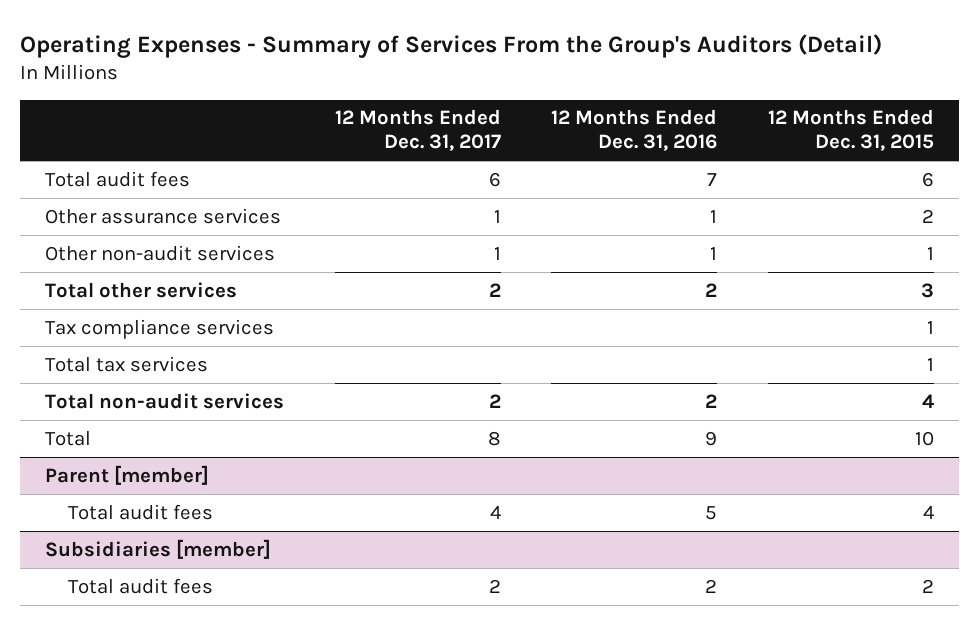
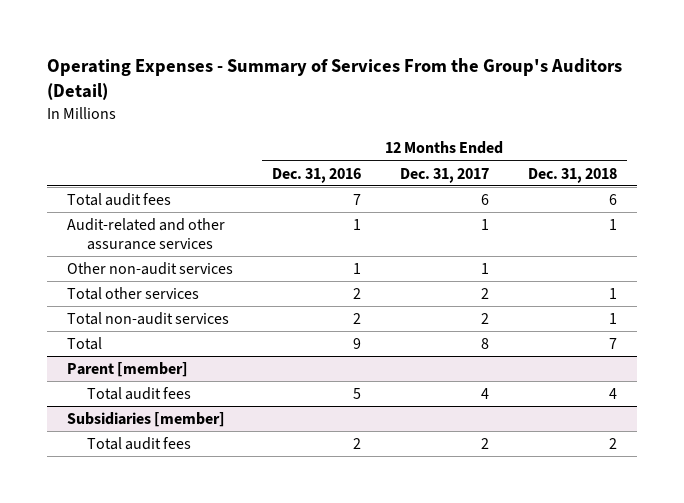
- | 12 Months Ended Dec. 31, 2017 | 12 Months Ended Dec. 31, 2016 | 12 Months Ended Dec. 31, 2015
+ | 12 Months Ended Dec. 31, 2016 | 12 Months Ended Dec. 31, 2017 | 12 Months Ended Dec. 31, 2018
- Other assurance services | 1 | 1 | 2
+ Audit-related and other assurance services | 1 | 1 | 1
- Tax compliance services | | | 1
- Total tax services | | | 1

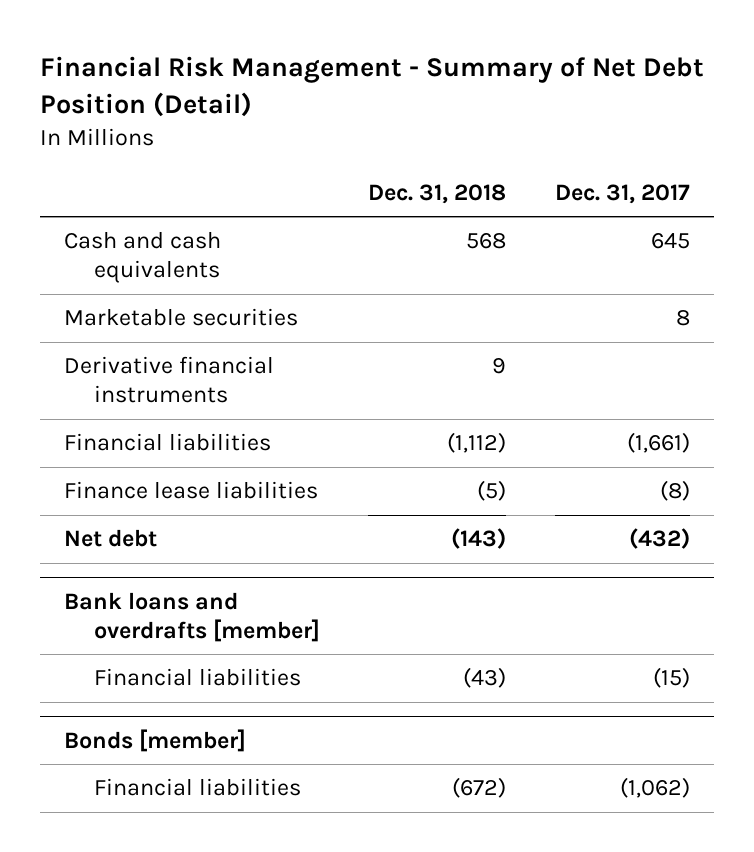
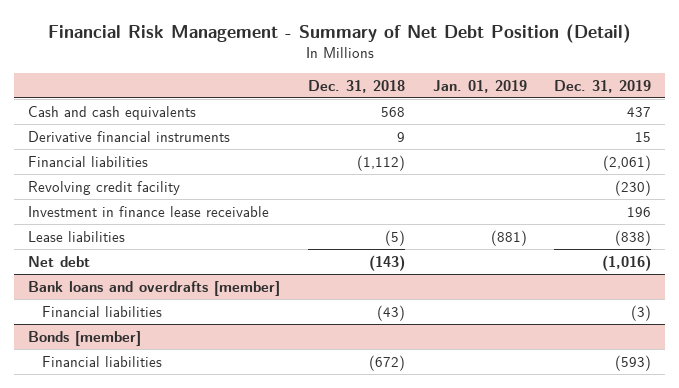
- | Dec. 31, 2018 | Dec. 31, 2017
+ | Dec. 31, 2018 | Jan. 01, 2019 | Dec. 31, 2019
- Marketable securities | | 8
- Finance lease liabilities | (5) | (8)
+ Revolving credit facility | | | (230)
+ Investment in finance lease receivable | | | 196
+ Lease liabilities | (5) | (881) | (838)

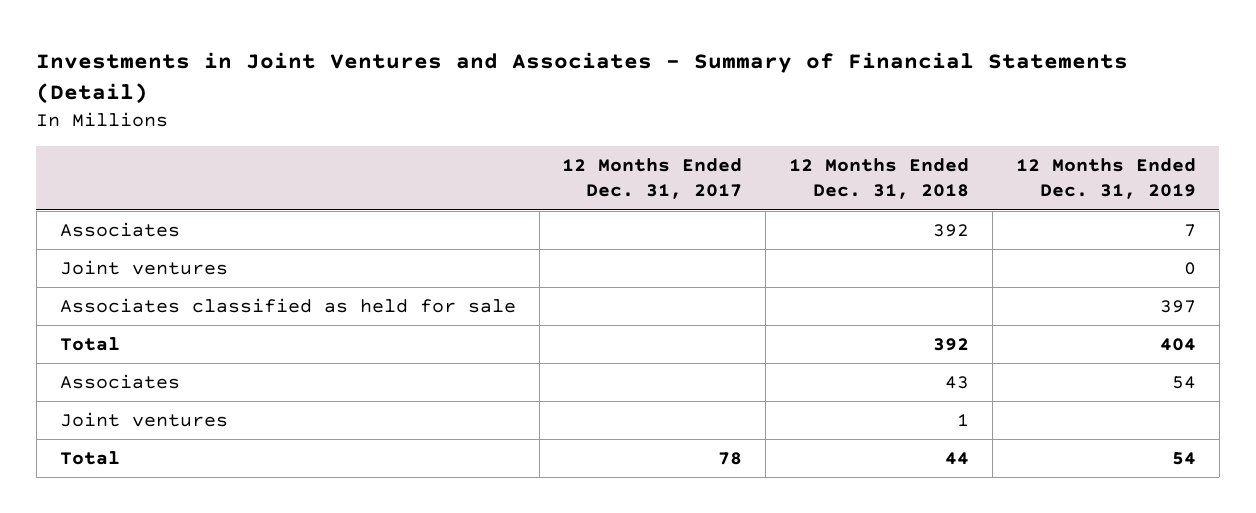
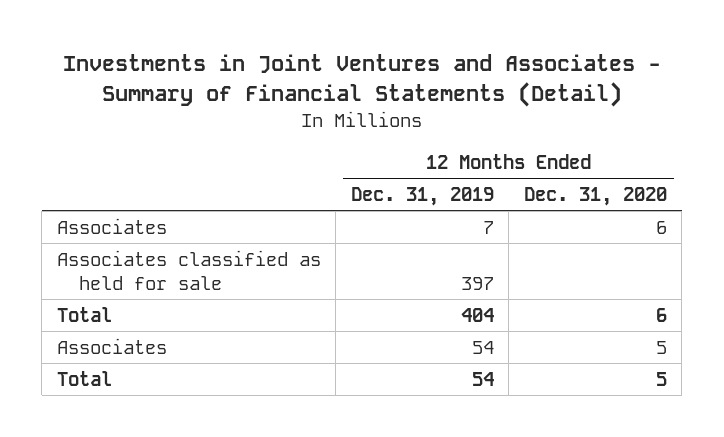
- | 12 Months Ended Dec. 31, 2017 | 12 Months Ended Dec. 31, 2018 | 12 Months Ended Dec. 31, 2019
+ | 12 Months Ended Dec. 31, 2019 | 12 Months Ended Dec. 31, 2020
- Joint ventures | | | 0
- Joint ventures | | 1 |

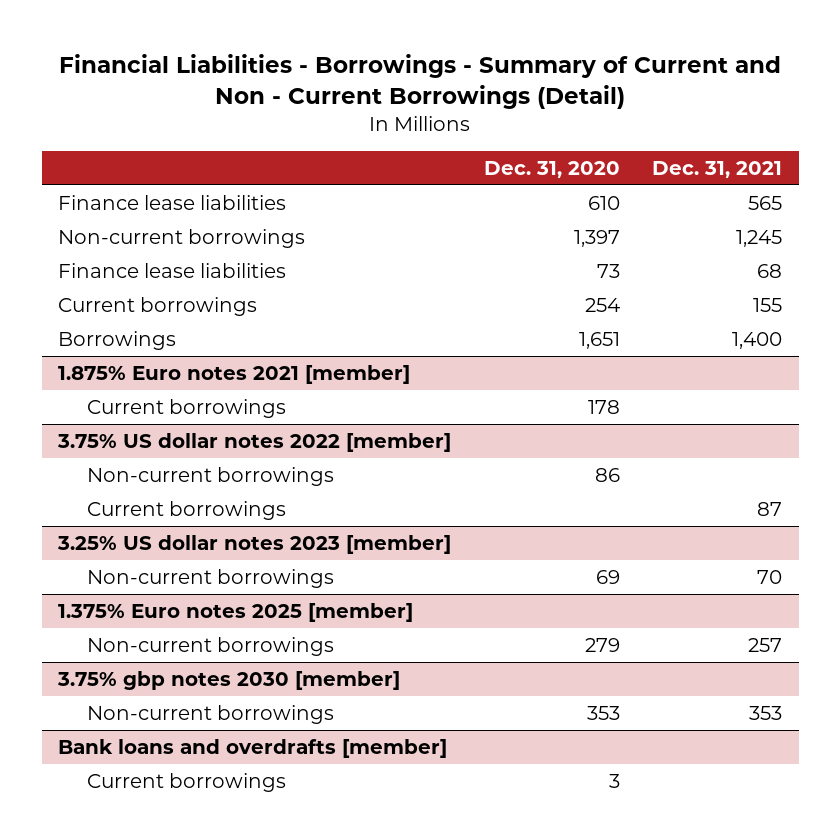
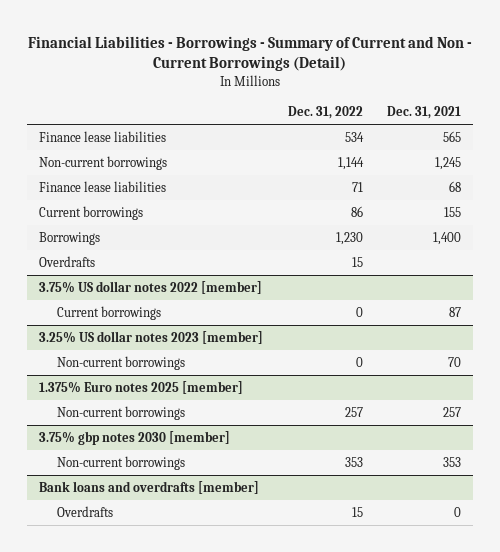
- | Dec. 31, 2020 | Dec. 31, 2021
+ | Dec. 31, 2022 | Dec. 31, 2021
- 1.875% Euro notes 2021 [member]
- Current borrowings | 178 |
+ Overdrafts | 15 |
@ 3.75% US dollar notes 2022 [member]
- Non-current borrowings | 86 |
@ Bank loans and overdrafts [member]
- Current borrowings | 3 |
+ Overdrafts | 15 | 0

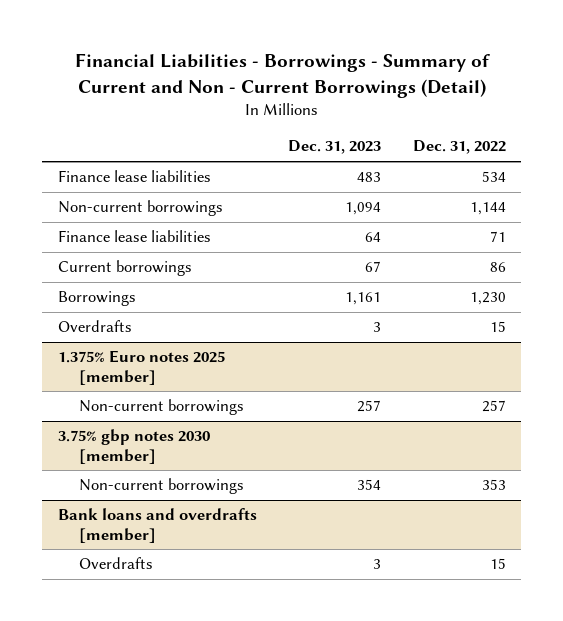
- | Dec. 31, 2022 | Dec. 31, 2021
+ | Dec. 31, 2023 | Dec. 31, 2022
- 3.75% US dollar notes 2022 [member]
- Current borrowings | 0 | 87
- 3.25% US dollar notes 2023 [member]
- Non-current borrowings | 0 | 70

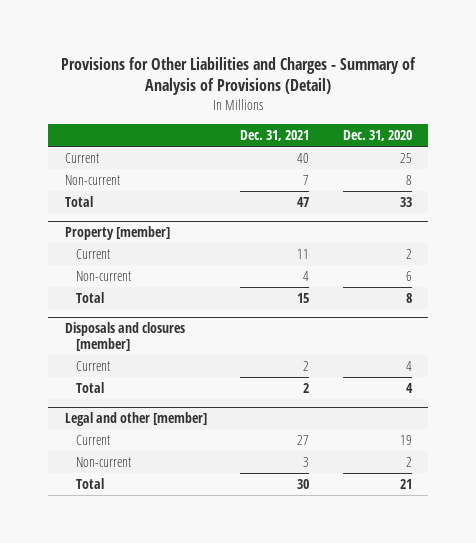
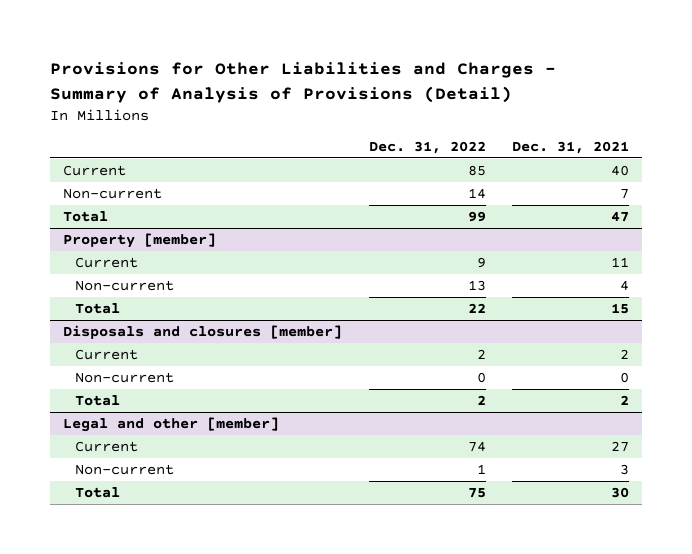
- | Dec. 31, 2021 | Dec. 31, 2020
+ | Dec. 31, 2022 | Dec. 31, 2021
@ Disposals and closures [member]
+ Non-current | 0 | 0

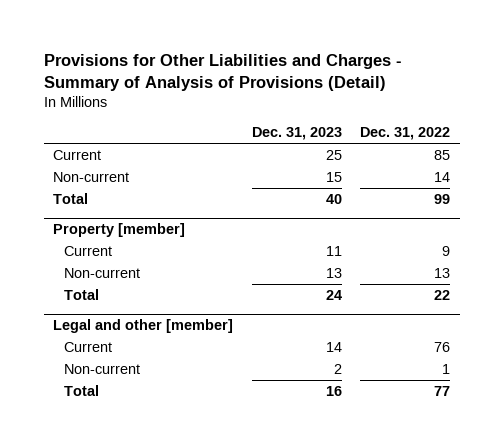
- | Dec. 31, 2022 | Dec. 31, 2021
+ | Dec. 31, 2023 | Dec. 31, 2022
- Disposals and closures [member]
- Current | 2 | 2
- Non-current | 0 | 0
- Total | 2 | 2
@ Legal and other [member]
- Current | 74 | 27
+ Current | 14 | 76
- Total | 75 | 30
+ Total | 16 | 77

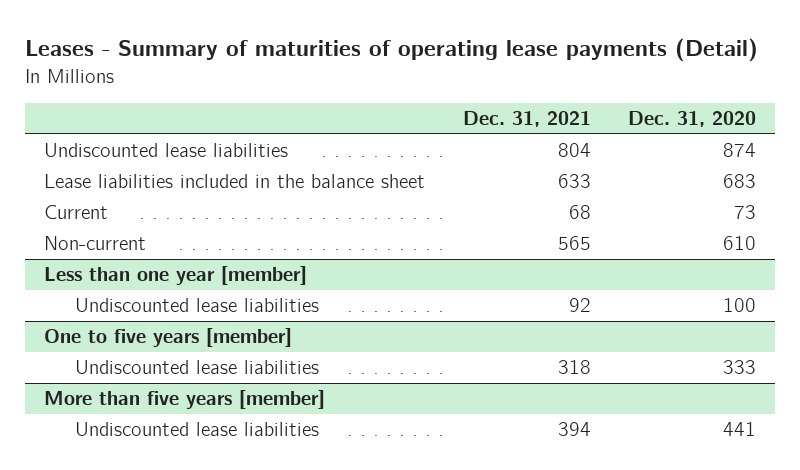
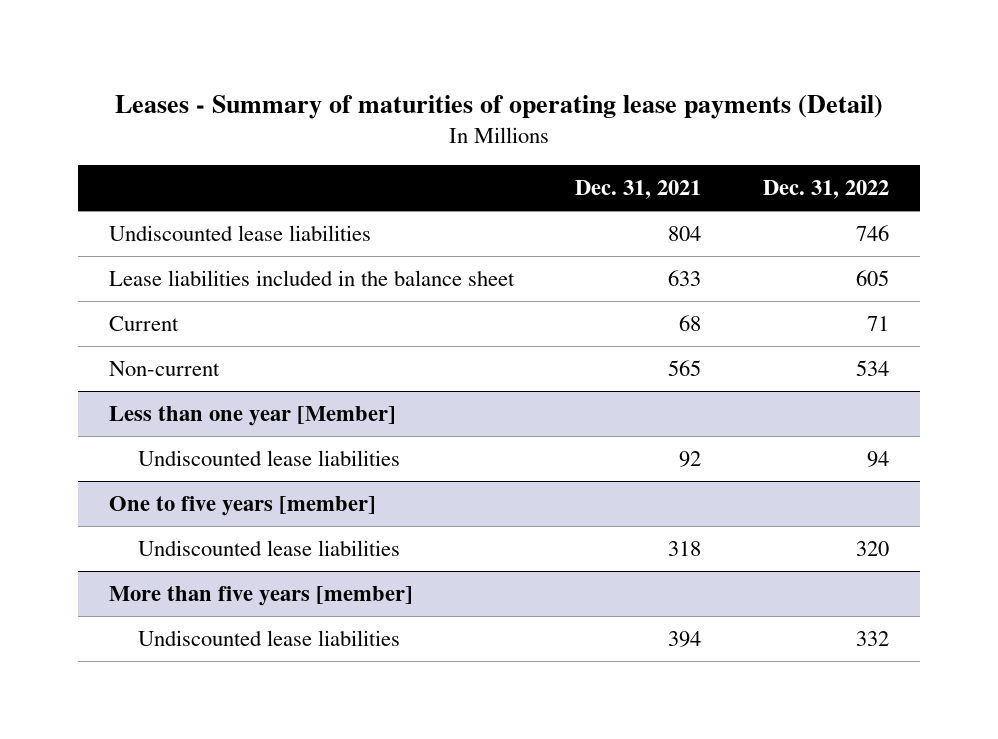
- | Dec. 31, 2021 | Dec. 31, 2020
+ | Dec. 31, 2021 | Dec. 31, 2022
- Less than one year [member]
+ Less than one year [Member]

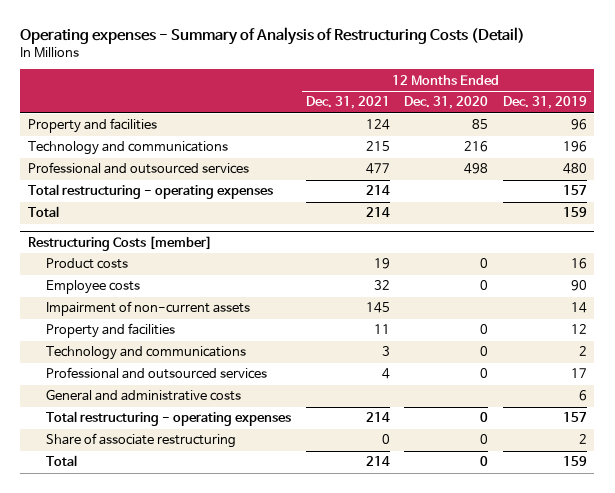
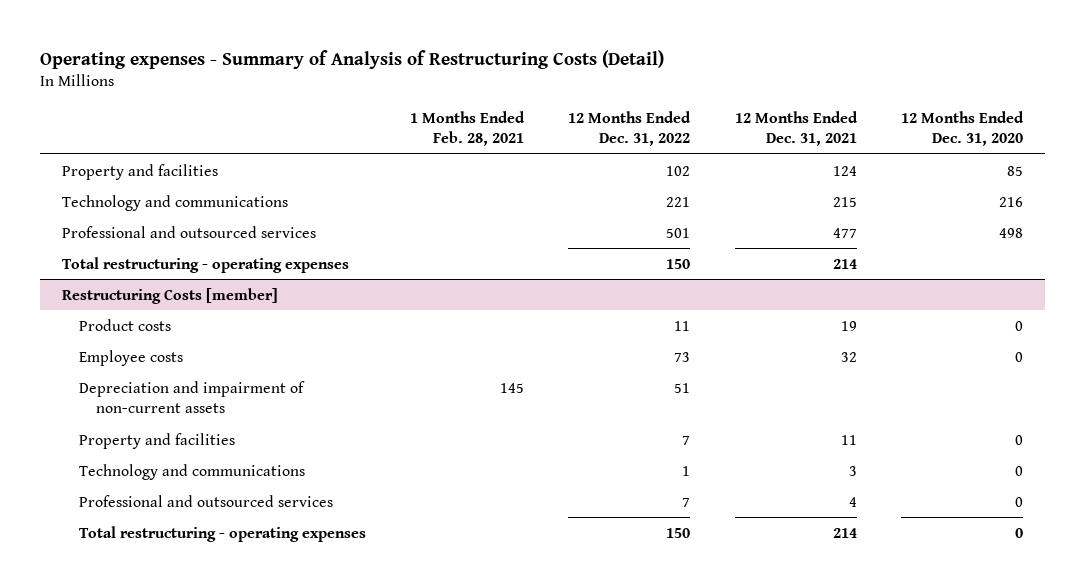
- | 12 Months Ended Dec. 31, 2021 | 12 Months Ended Dec. 31, 2020 | 12 Months Ended Dec. 31, 2019
+ | 1 Months Ended Feb. 28, 2021 | 12 Months Ended Dec. 31, 2022 | 12 Months Ended Dec. 31, 2021 | 12 Months Ended Dec. 31, 2020
- Total | 214 | | 159
@ Restructuring Costs [member]
- Impairment of non-current assets | 145 | | 14
+ Depreciation and impairment of non-current assets | 145 | 51 | |
- General and administrative costs | | | 6
- Share of associate restructuring | 0 | 0 | 2
- Total | 214 | 0 | 159

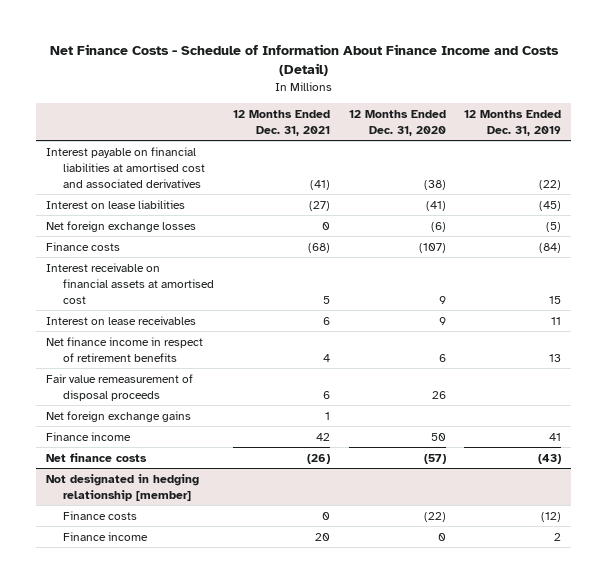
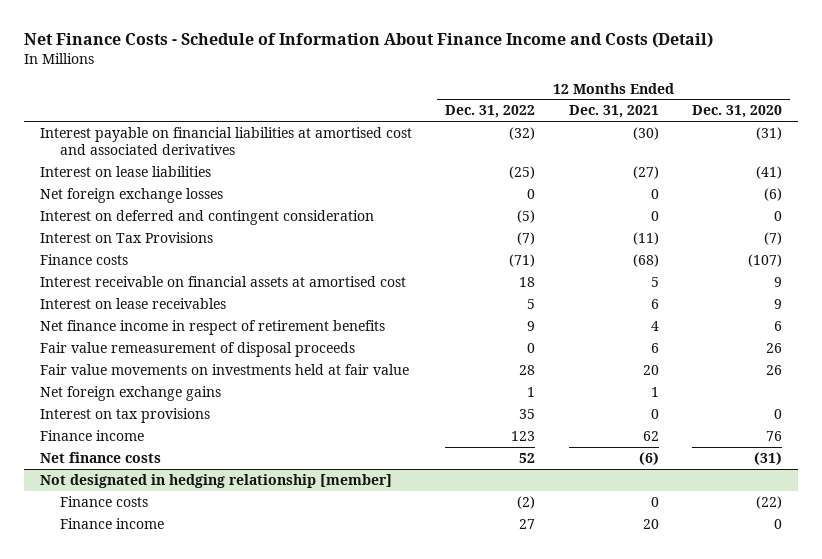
- | 12 Months Ended Dec. 31, 2021 | 12 Months Ended Dec. 31, 2020 | 12 Months Ended Dec. 31, 2019
+ | 12 Months Ended Dec. 31, 2022 | 12 Months Ended Dec. 31, 2021 | 12 Months Ended Dec. 31, 2020
- Interest payable on financial liabilities at amortised cost and associated derivatives | (41) | (38) | (22)
+ Interest payable on financial liabilities at amortised cost and associated derivatives | (32) | (30) | (31)
+ Interest on deferred and contingent consideration | (5) | 0 | 0
+ Interest on Tax Provisions | (7) | (11) | (7)
+ Fair value movements on investments held at fair value | 28 | 20 | 26
- Finance income | 42 | 50 | 41
- Net finance costs | (26) | (57) | (43)
+ Interest on tax provisions | 35 | 0 | 0
+ Finance income | 123 | 62 | 76
+ Net finance costs | 52 | (6) | (31)

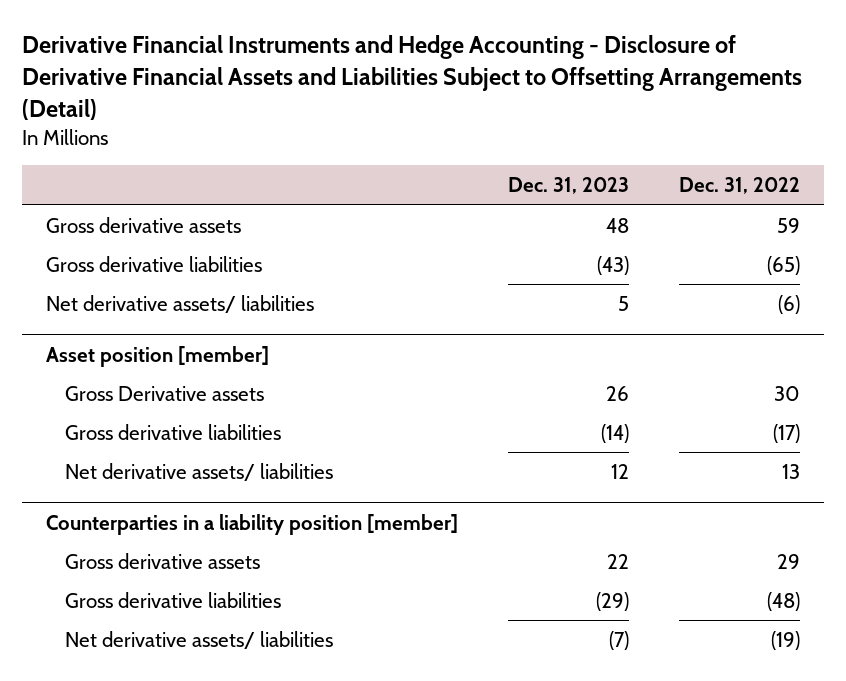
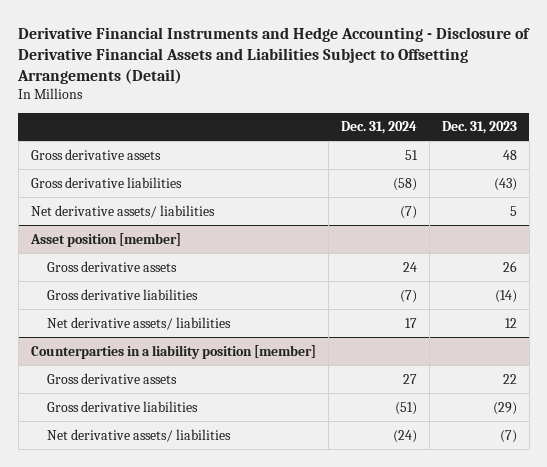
- | Dec. 31, 2023 | Dec. 31, 2022
+ | Dec. 31, 2024 | Dec. 31, 2023
@ Asset position [member]
- Gross Derivative assets | 26 | 30
+ Gross derivative assets | 24 | 26

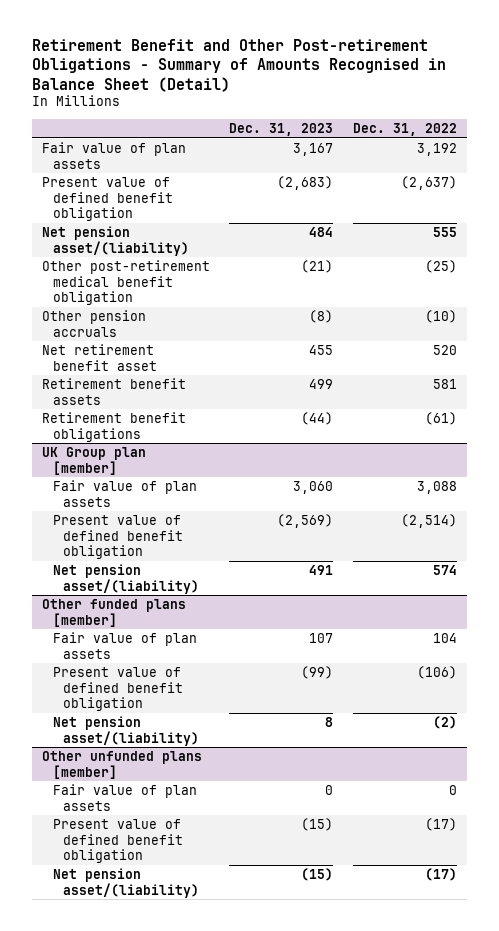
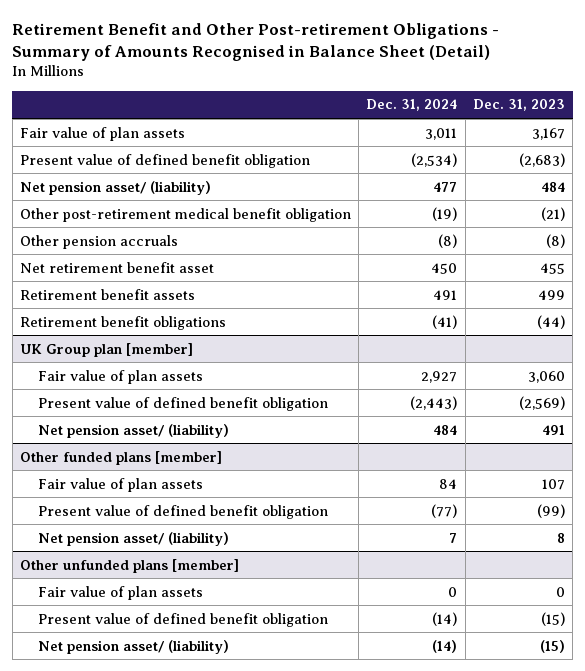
- | Dec. 31, 2023 | Dec. 31, 2022
+ | Dec. 31, 2024 | Dec. 31, 2023
- Net pension asset/(liability) | 484 | 555
+ Net pension asset/ (liability) | 477 | 484
@ UK Group plan [member]
- Net pension asset/(liability) | 491 | 574
+ Net pension asset/ (liability) | 484 | 491
@ Other funded plans [member]
- Net pension asset/(liability) | 8 | (2)
+ Net pension asset/ (liability) | 7 | 8
@ Other unfunded plans [member]
- Net pension asset/(liability) | (15) | (17)
+ Net pension asset/ (liability) | (14) | (15)

